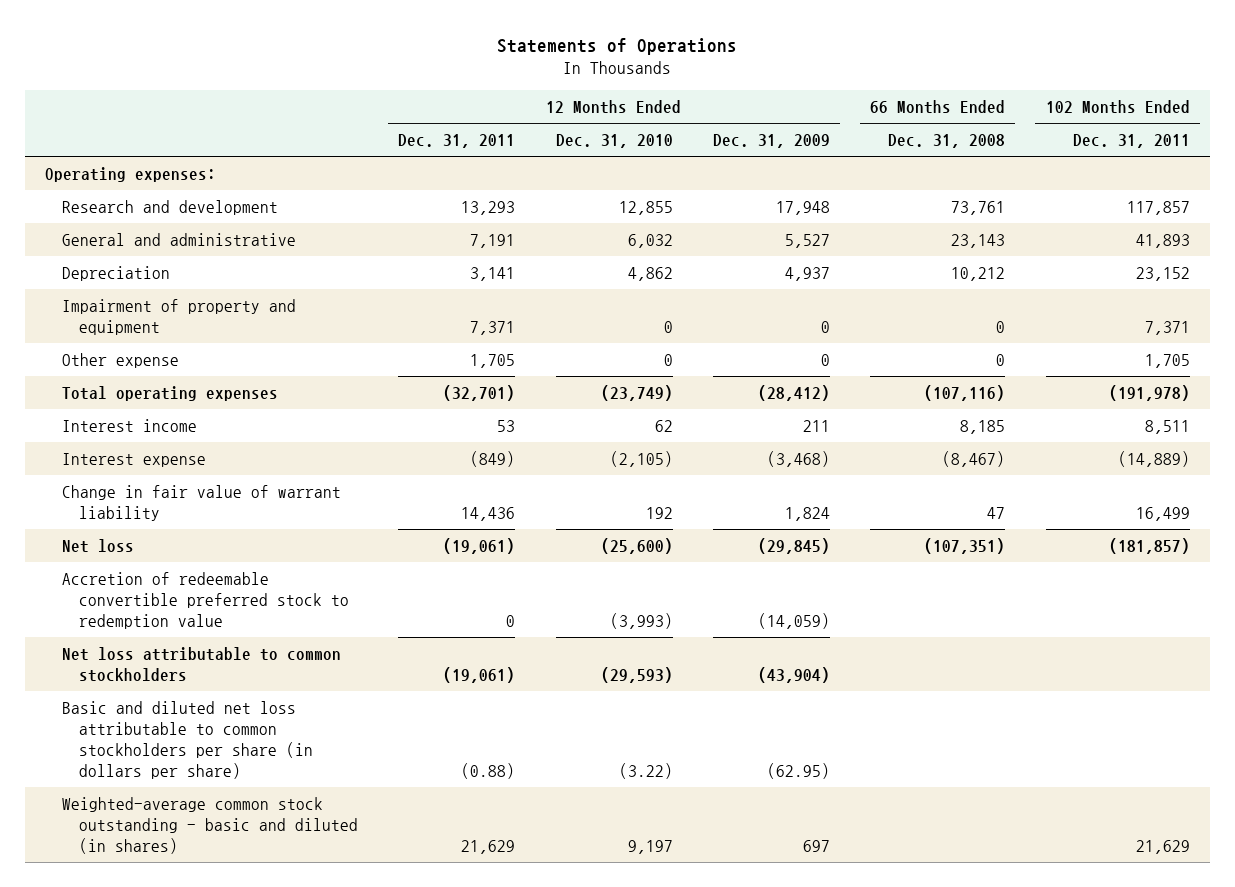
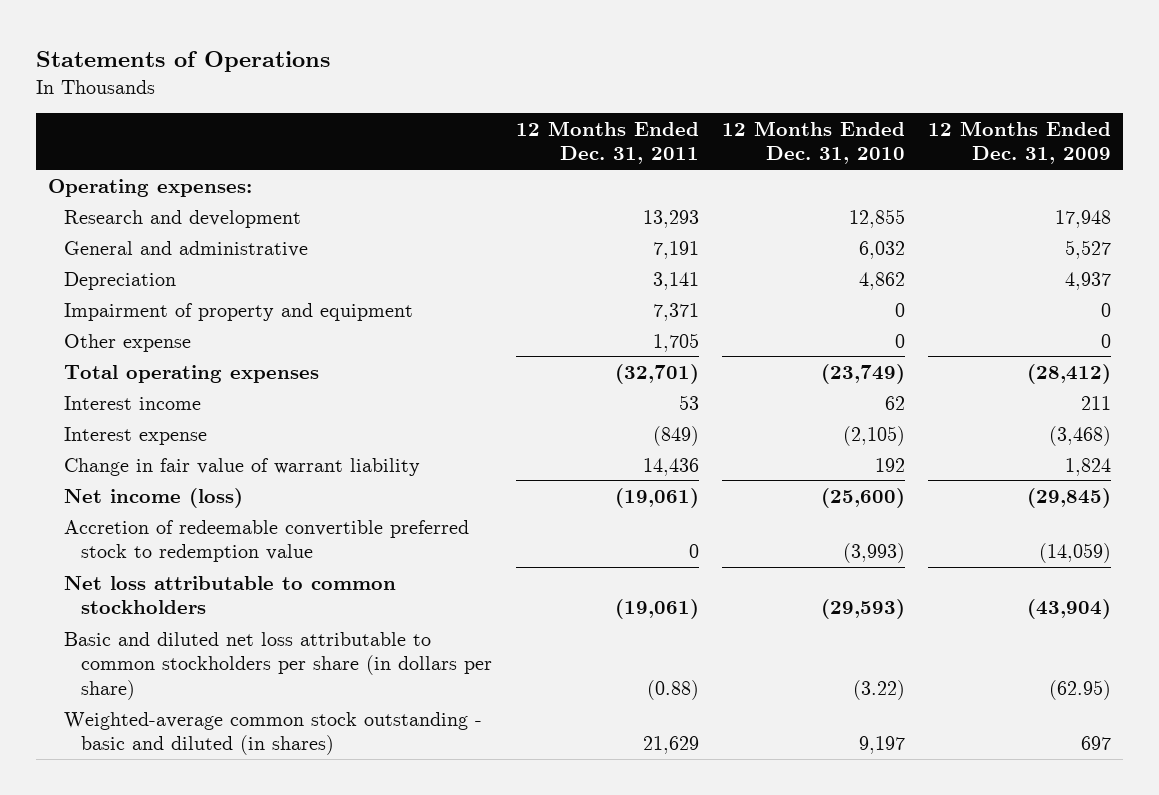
- | 12 Months Ended Dec. 31, 2011 | 12 Months Ended Dec. 31, 2010 | 12 Months Ended Dec. 31, 2009 | 66 Months Ended Dec. 31, 2008 | 102 Months Ended Dec. 31, 2011
+ | 12 Months Ended Dec. 31, 2011 | 12 Months Ended Dec. 31, 2010 | 12 Months Ended Dec. 31, 2009
- Net loss | (19,061) | (25,600) | (29,845) | (107,351) | (181,857)
+ Net income (loss) | (19,061) | (25,600) | (29,845)

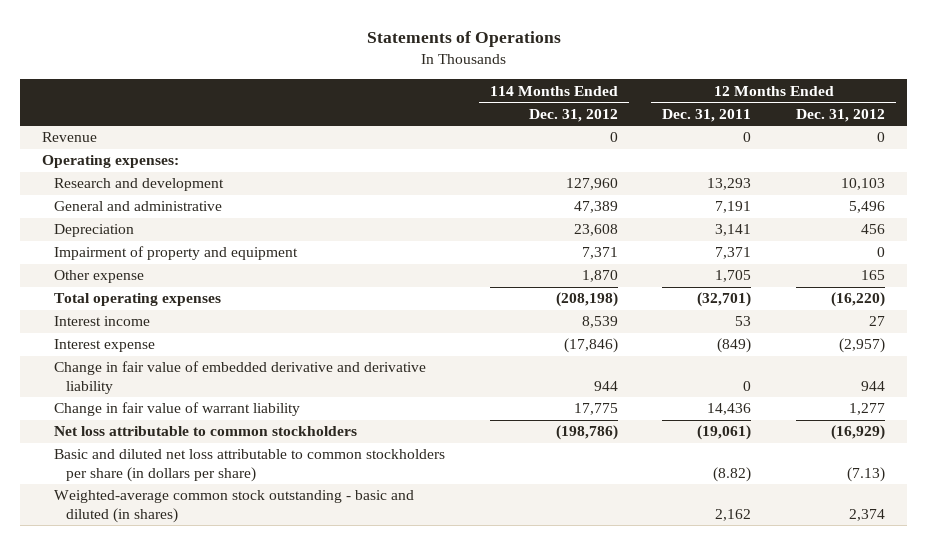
- | 12 Months Ended Dec. 31, 2011 | 12 Months Ended Dec. 31, 2010 | 12 Months Ended Dec. 31, 2009
+ | 114 Months Ended Dec. 31, 2012 | 12 Months Ended Dec. 31, 2011 | 12 Months Ended Dec. 31, 2012
+ Revenue | 0 | 0 | 0
+ Change in fair value of embedded derivative and derivative liability | 944 | 0 | 944
- Net income (loss) | (19,061) | (25,600) | (29,845)
- Accretion of redeemable convertible preferred stock to redemption value | 0 | (3,993) | (14,059)
- Basic and diluted net loss attributable to common stockholders per share (in dollars per share) | (0.88) | (3.22) | (62.95)
- Weighted-average common stock outstanding - basic and diluted (in shares) | 21,629 | 9,197 | 697
+ Basic and diluted net loss attributable to common stockholders per share (in dollars per share) | | (8.82) | (7.13)
+ Weighted-average common stock outstanding - basic and diluted (in shares) | | 2,162 | 2,374

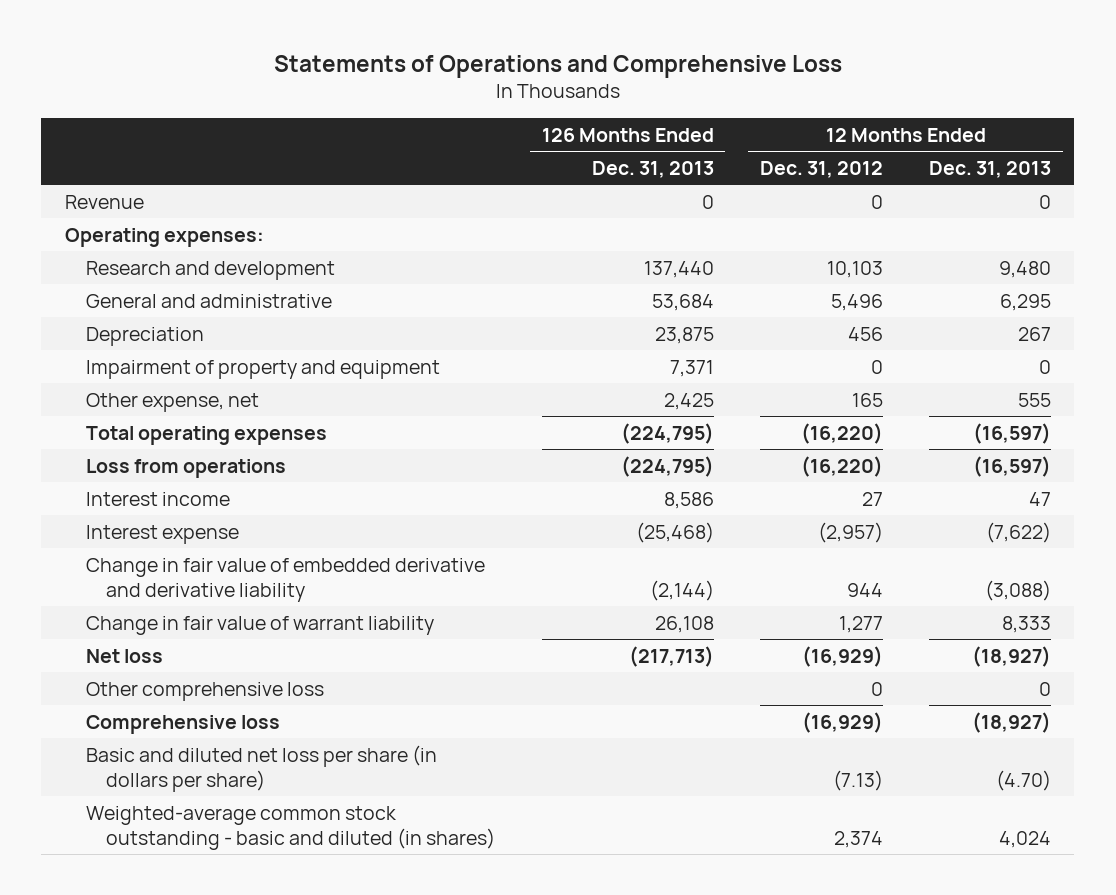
- Statements of Operations
+ Statements of Operations and Comprehensive Loss
- | 114 Months Ended Dec. 31, 2012 | 12 Months Ended Dec. 31, 2011 | 12 Months Ended Dec. 31, 2012
+ | 126 Months Ended Dec. 31, 2013 | 12 Months Ended Dec. 31, 2012 | 12 Months Ended Dec. 31, 2013
- Other expense | 1,870 | 1,705 | 165
+ Other expense, net | 2,425 | 165 | 555
+ Loss from operations | (224,795) | (16,220) | (16,597)
- Net loss attributable to common stockholders | (198,786) | (19,061) | (16,929)
- Basic and diluted net loss attributable to common stockholders per share (in dollars per share) | | (8.82) | (7.13)
+ Net loss | (217,713) | (16,929) | (18,927)
+ Other comprehensive loss | | 0 | 0
+ Comprehensive loss | | (16,929) | (18,927)
+ Basic and diluted net loss per share (in dollars per share) | | (7.13) | (4.70)

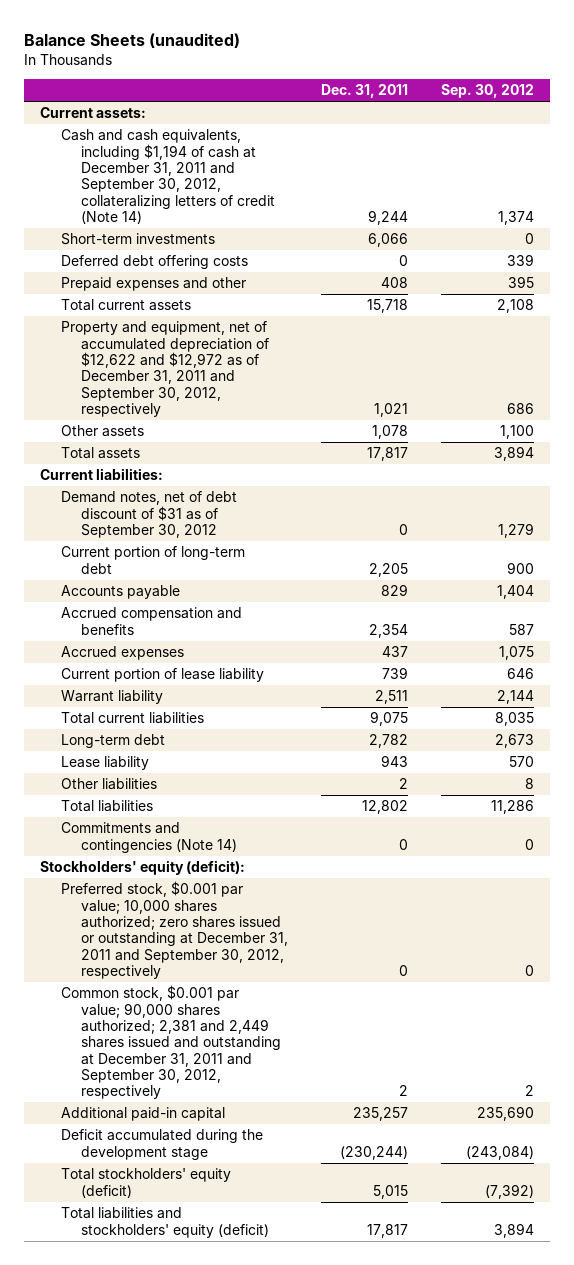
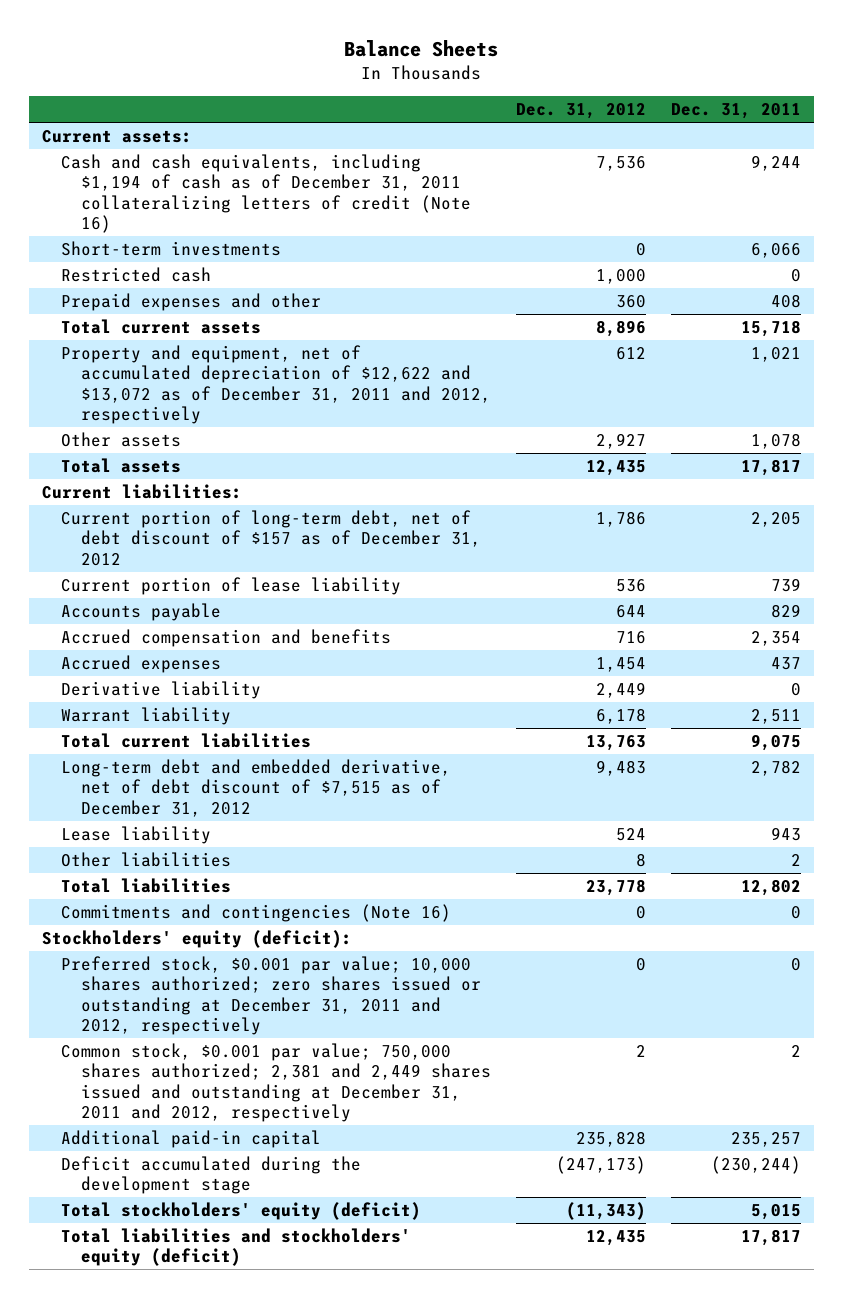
- Balance Sheets (unaudited)
+ Balance Sheets
- | Dec. 31, 2011 | Sep. 30, 2012
+ | Dec. 31, 2012 | Dec. 31, 2011
- Cash and cash equivalents, including $1,194 of cash at December 31, 2011 and September 30, 2012, collateralizing letters of credit (Note 14) | 9,244 | 1,374
+ Cash and cash equivalents, including $1,194 of cash as of December 31, 2011 collateralizing letters of credit (Note 16) | 7,536 | 9,244
- Deferred debt offering costs | 0 | 339
+ Restricted cash | 1,000 | 0
- Property and equipment, net of accumulated depreciation of $12,622 and $12,972 as of December 31, 2011 and September 30, 2012, respectively | 1,021 | 686
+ Property and equipment, net of accumulated depreciation of $12,622 and $13,072 as of December 31, 2011 and 2012, respectively | 612 | 1,021
- Demand notes, net of debt discount of $31 as of September 30, 2012 | 0 | 1,279
- Current portion of long-term debt | 2,205 | 900
+ Current portion of long-term debt, net of debt discount of $157 as of December 31, 2012 | 1,786 | 2,205
moved up: Current portion of lease liability | 536 | 739
+ Derivative liability | 2,449 | 0
- Long-term debt | 2,782 | 2,673
+ Long-term debt and embedded derivative, net of debt discount of $7,515 as of December 31, 2012 | 9,483 | 2,782
- Commitments and contingencies (Note 14) | 0 | 0
+ Commitments and contingencies (Note 16) | 0 | 0
- Preferred stock, $0.001 par value; 10,000 shares authorized; zero shares issued or outstanding at December 31, 2011 and September 30, 2012, respectively | 0 | 0
- Common stock, $0.001 par value; 90,000 shares authorized; 2,381 and 2,449 shares issued and outstanding at December 31, 2011 and September 30, 2012, respectively | 2 | 2
+ Preferred stock, $0.001 par value; 10,000 shares authorized; zero shares issued or outstanding at December 31, 2011 and 2012, respectively | 0 | 0
+ Common stock, $0.001 par value; 750,000 shares authorized; 2,381 and 2,449 shares issued and outstanding at December 31, 2011 and 2012, respectively | 2 | 2

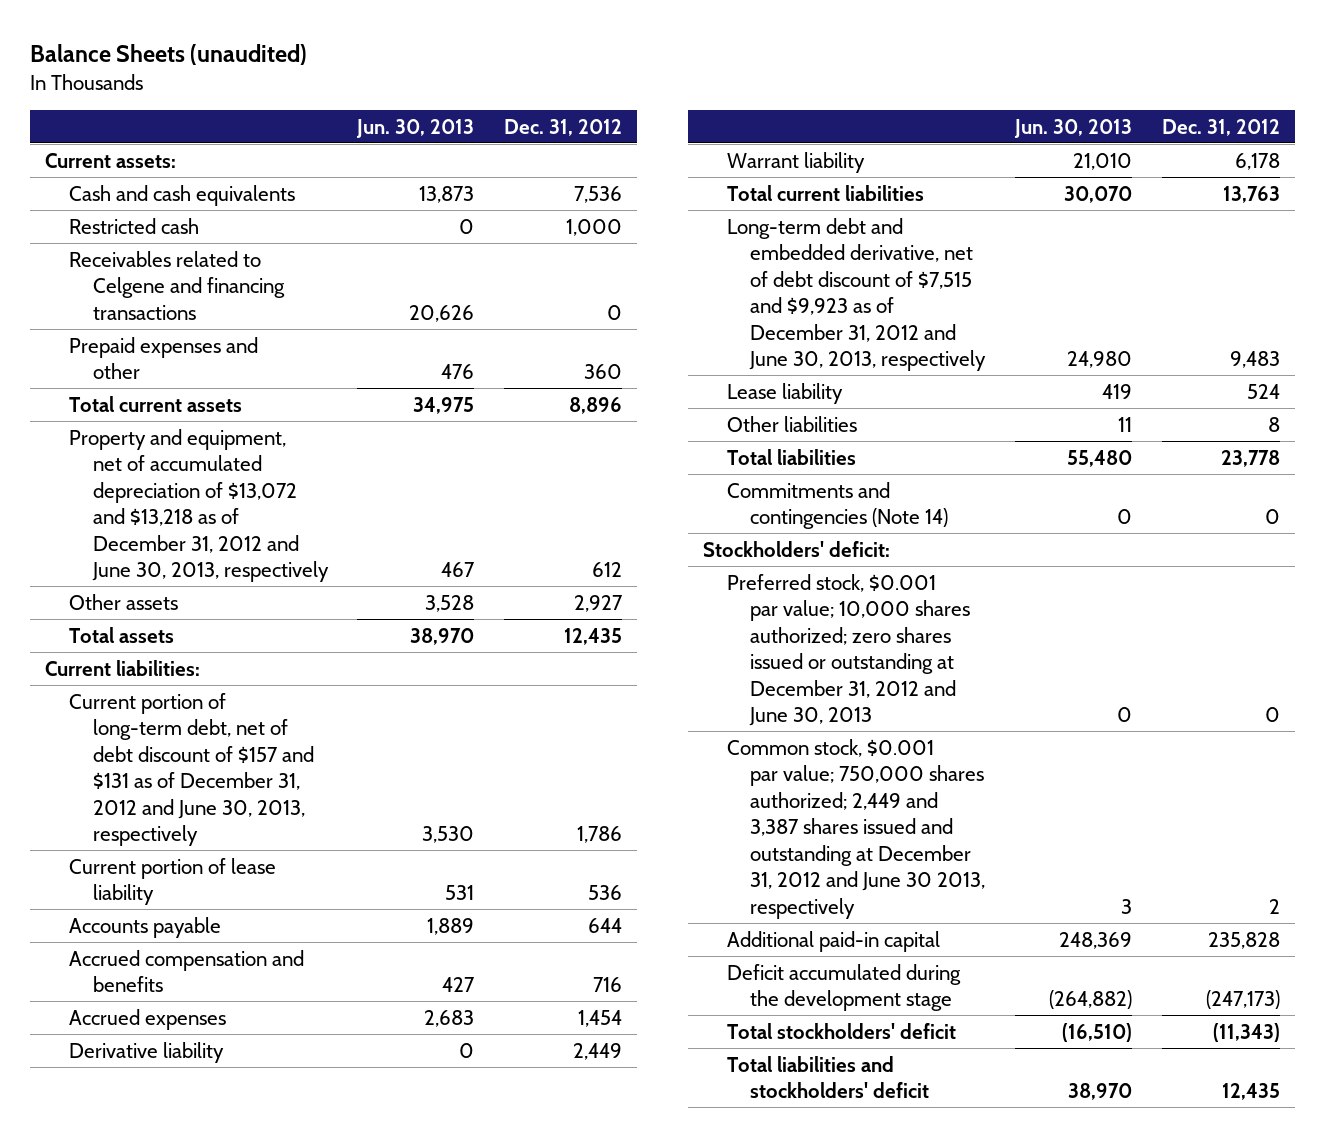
- Balance Sheets
+ Balance Sheets (unaudited)
- | Dec. 31, 2012 | Dec. 31, 2011
+ | Jun. 30, 2013 | Dec. 31, 2012
- Cash and cash equivalents, including $1,194 of cash as of December 31, 2011 collateralizing letters of credit (Note 16) | 7,536 | 9,244
- Short-term investments | 0 | 6,066
+ Cash and cash equivalents | 13,873 | 7,536
+ Receivables related to Celgene and financing transactions | 20,626 | 0
- Property and equipment, net of accumulated depreciation of $12,622 and $13,072 as of December 31, 2011 and 2012, respectively | 612 | 1,021
+ Property and equipment, net of accumulated depreciation of $13,072 and $13,218 as of December 31, 2012 and June 30, 2013, respectively | 467 | 612
- Current portion of long-term debt, net of debt discount of $157 as of December 31, 2012 | 1,786 | 2,205
+ Current portion of long-term debt, net of debt discount of $157 and $131 as of December 31, 2012 and June 30, 2013, respectively | 3,530 | 1,786
- Long-term debt and embedded derivative, net of debt discount of $7,515 as of December 31, 2012 | 9,483 | 2,782
+ Long-term debt and embedded derivative, net of debt discount of $7,515 and $9,923 as of December 31, 2012 and June 30, 2013, respectively | 24,980 | 9,483
- Commitments and contingencies (Note 16) | 0 | 0
- Stockholders' equity (deficit):
- Preferred stock, $0.001 par value; 10,000 shares authorized; zero shares issued or outstanding at December 31, 2011 and 2012, respectively | 0 | 0
- Common stock, $0.001 par value; 750,000 shares authorized; 2,381 and 2,449 shares issued and outstanding at December 31, 2011 and 2012, respectively | 2 | 2
+ Commitments and contingencies (Note 14) | 0 | 0
+ Stockholders' deficit:
+ Preferred stock, $0.001 par value; 10,000 shares authorized; zero shares issued or outstanding at December 31, 2012 and June 30, 2013 | 0 | 0
+ Common stock, $0.001 par value; 750,000 shares authorized; 2,449 and 3,387 shares issued and outstanding at December 31, 2012 and June 30 2013, respectively | 3 | 2
- Total stockholders' equity (deficit) | (11,343) | 5,015
- Total liabilities and stockholders' equity (deficit) | 12,435 | 17,817
+ Total stockholders' deficit | (16,510) | (11,343)
+ Total liabilities and stockholders' deficit | 38,970 | 12,435

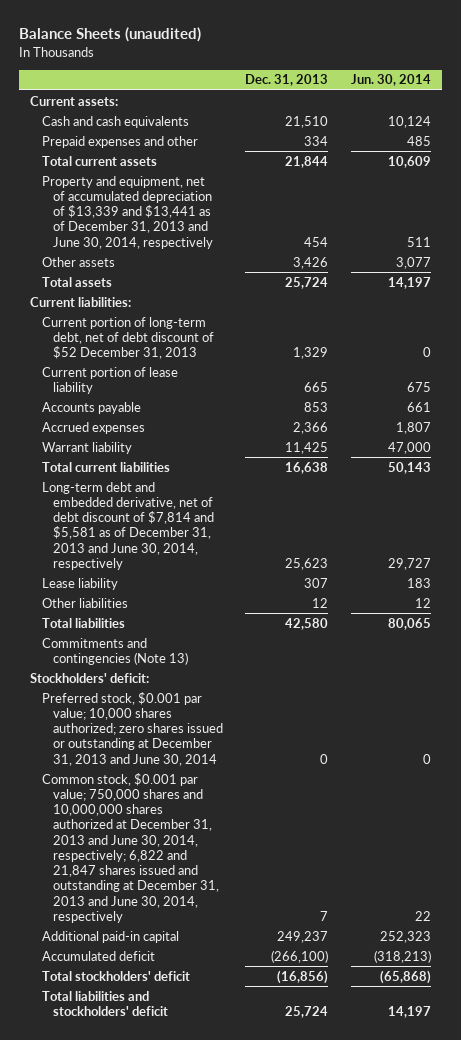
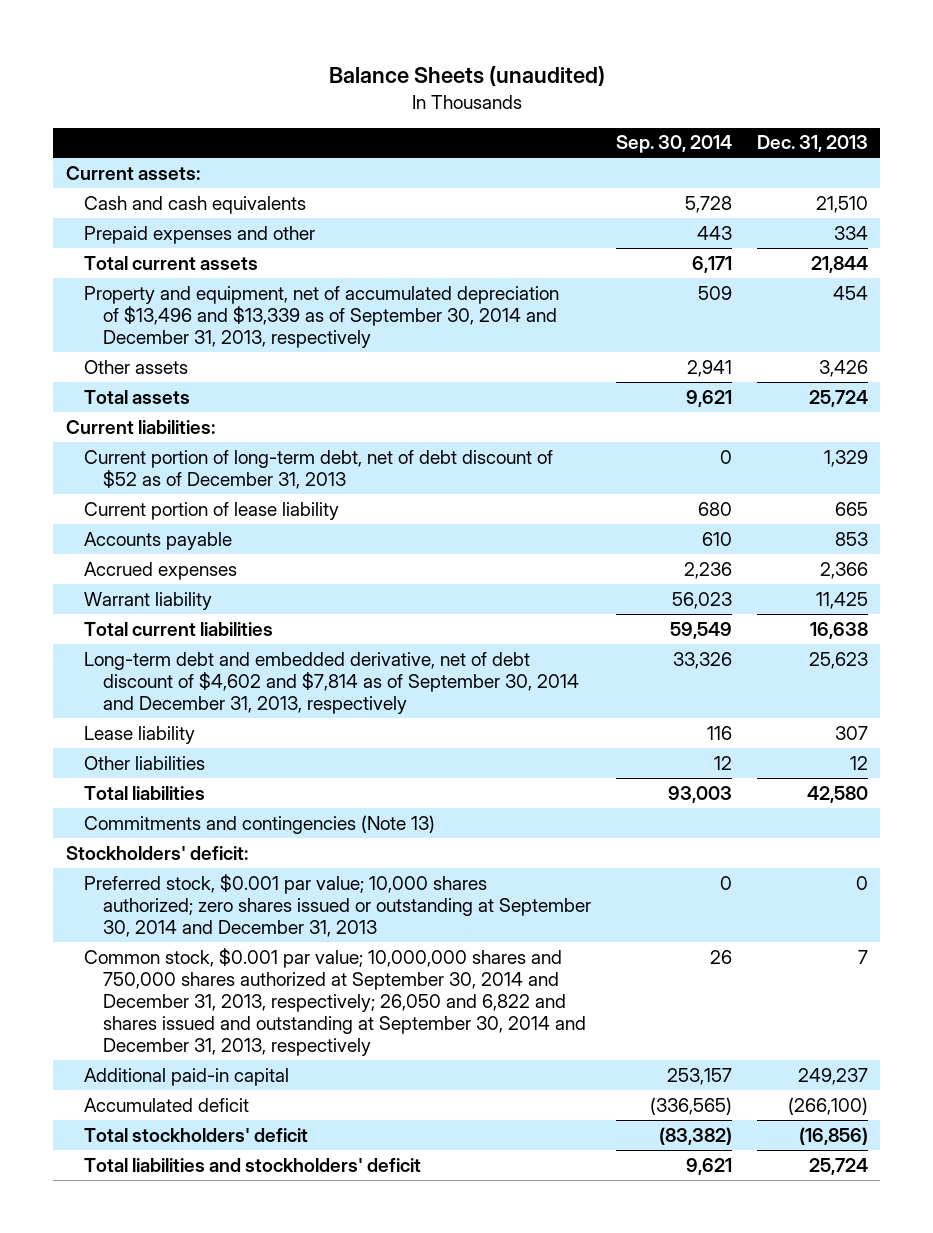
- | Dec. 31, 2013 | Jun. 30, 2014
+ | Sep. 30, 2014 | Dec. 31, 2013
- Property and equipment, net of accumulated depreciation of $13,339 and $13,441 as of December 31, 2013 and June 30, 2014, respectively | 454 | 511
+ Property and equipment, net of accumulated depreciation of $13,496 and $13,339 as of September 30, 2014 and December 31, 2013, respectively | 509 | 454
- Current portion of long-term debt, net of debt discount of $52 December 31, 2013 | 1,329 | 0
+ Current portion of long-term debt, net of debt discount of $52 as of December 31, 2013 | 0 | 1,329
- Long-term debt and embedded derivative, net of debt discount of $7,814 and $5,581 as of December 31, 2013 and June 30, 2014, respectively | 25,623 | 29,727
+ Long-term debt and embedded derivative, net of debt discount of $4,602 and $7,814 as of September 30, 2014 and December 31, 2013, respectively | 33,326 | 25,623
- Preferred stock, $0.001 par value; 10,000 shares authorized; zero shares issued or outstanding at December 31, 2013 and June 30, 2014 | 0 | 0
- Common stock, $0.001 par value; 750,000 shares and 10,000,000 shares authorized at December 31, 2013 and June 30, 2014, respectively; 6,822 and 21,847 shares issued and outstanding at December 31, 2013 and June 30, 2014, respectively | 7 | 22
+ Preferred stock, $0.001 par value; 10,000 shares authorized; zero shares issued or outstanding at September 30, 2014 and December 31, 2013 | 0 | 0
+ Common stock, $0.001 par value; 10,000,000 shares and 750,000 shares authorized at September 30, 2014 and December 31, 2013, respectively; 26,050 and 6,822 and shares issued and outstanding at September 30, 2014 and December 31, 2013, respectively | 26 | 7

